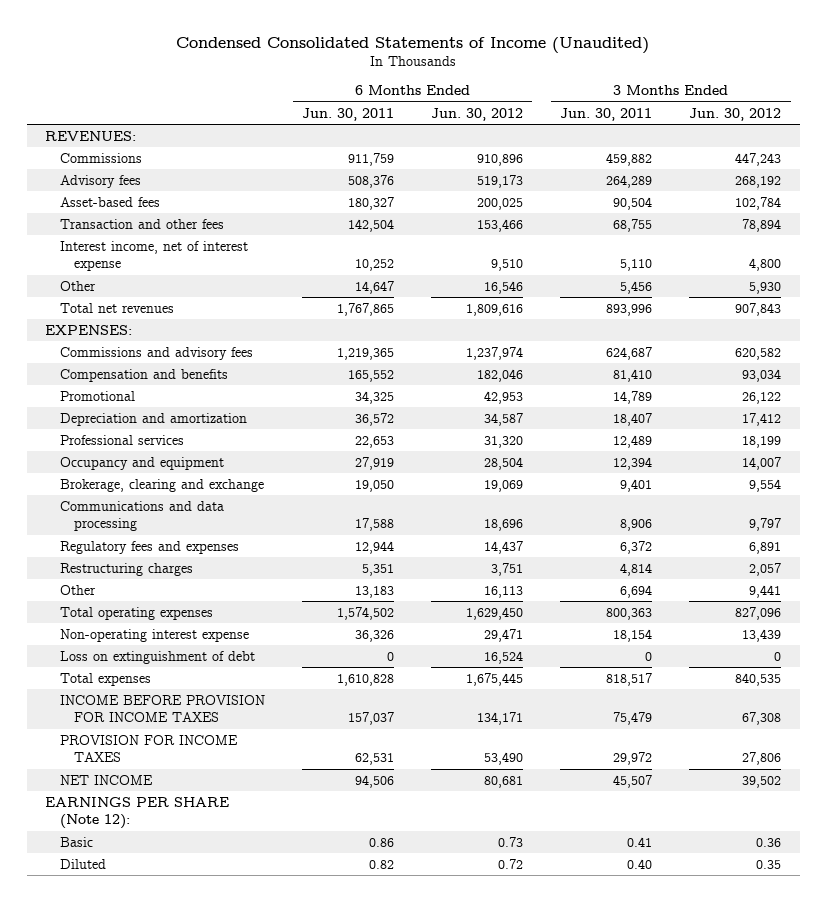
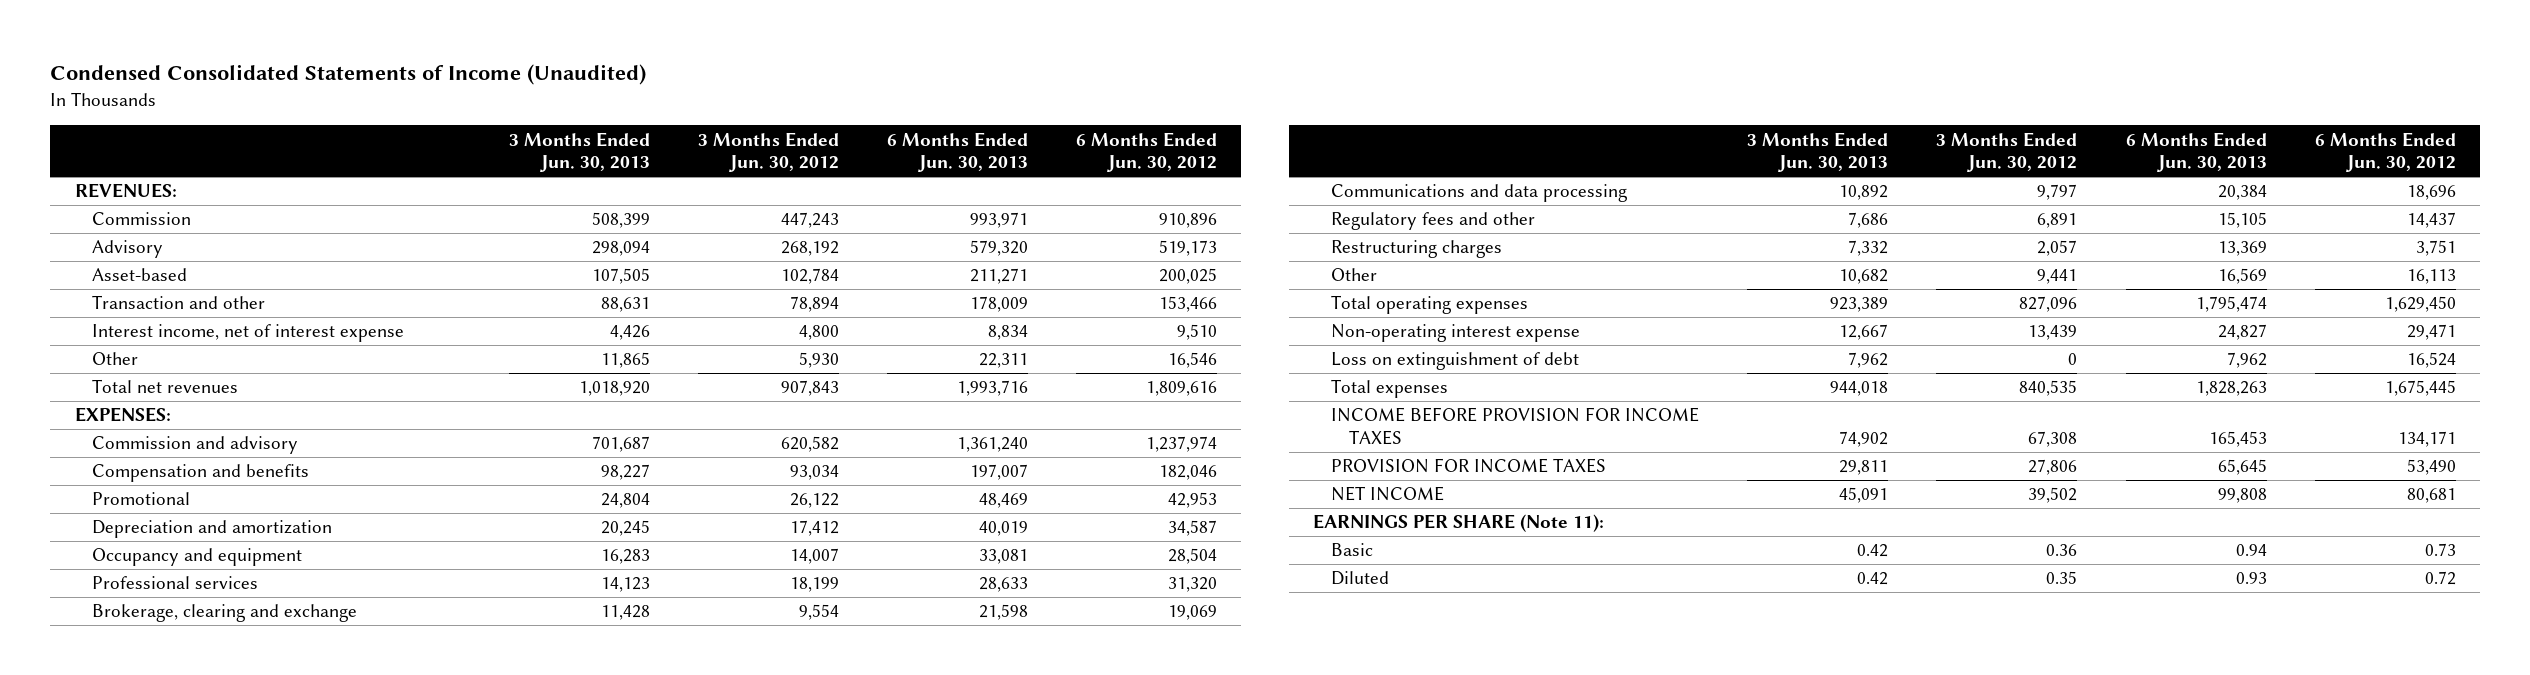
- | 6 Months Ended Jun. 30, 2011 | 6 Months Ended Jun. 30, 2012 | 3 Months Ended Jun. 30, 2011 | 3 Months Ended Jun. 30, 2012
+ | 3 Months Ended Jun. 30, 2013 | 3 Months Ended Jun. 30, 2012 | 6 Months Ended Jun. 30, 2013 | 6 Months Ended Jun. 30, 2012
- Commissions | 911,759 | 910,896 | 459,882 | 447,243
- Advisory fees | 508,376 | 519,173 | 264,289 | 268,192
- Asset-based fees | 180,327 | 200,025 | 90,504 | 102,784
- Transaction and other fees | 142,504 | 153,466 | 68,755 | 78,894
+ Commission | 508,399 | 447,243 | 993,971 | 910,896
+ Advisory | 298,094 | 268,192 | 579,320 | 519,173
+ Asset-based | 107,505 | 102,784 | 211,271 | 200,025
+ Transaction and other | 88,631 | 78,894 | 178,009 | 153,466
- Commissions and advisory fees | 1,219,365 | 1,237,974 | 624,687 | 620,582
+ Commission and advisory | 701,687 | 620,582 | 1,361,240 | 1,237,974
moved down: Professional services | 14,123 | 18,199 | 28,633 | 31,320
- Regulatory fees and expenses | 12,944 | 14,437 | 6,372 | 6,891
+ Regulatory fees and other | 7,686 | 6,891 | 15,105 | 14,437
- EARNINGS PER SHARE (Note 12):
+ EARNINGS PER SHARE (Note 11):

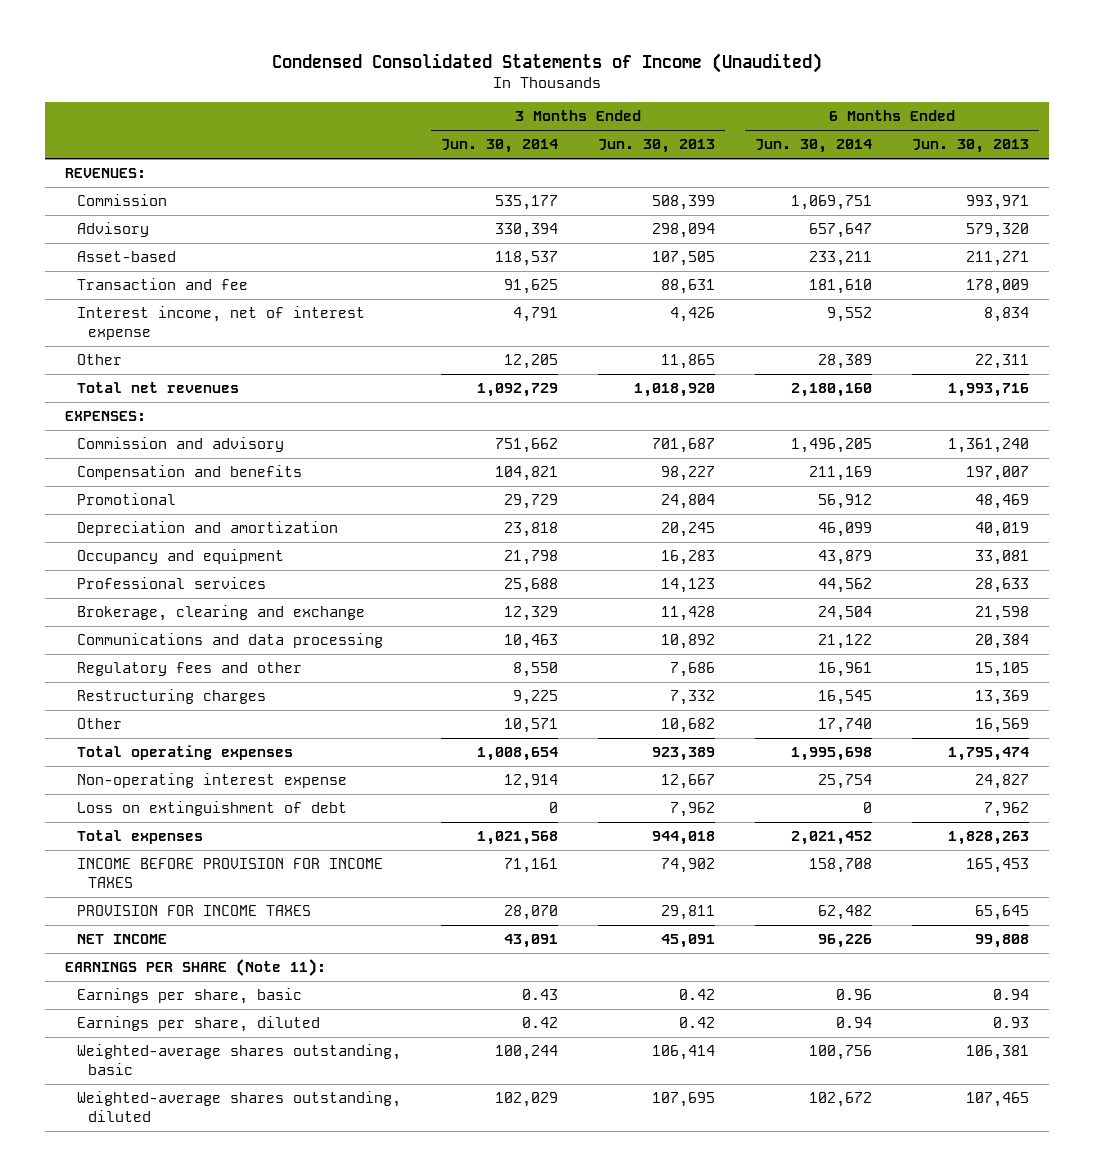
- | 3 Months Ended Jun. 30, 2013 | 3 Months Ended Jun. 30, 2012 | 6 Months Ended Jun. 30, 2013 | 6 Months Ended Jun. 30, 2012
+ | 3 Months Ended Jun. 30, 2014 | 3 Months Ended Jun. 30, 2013 | 6 Months Ended Jun. 30, 2014 | 6 Months Ended Jun. 30, 2013
- Transaction and other | 88,631 | 78,894 | 178,009 | 153,466
+ Transaction and fee | 91,625 | 88,631 | 181,610 | 178,009
- Basic | 0.42 | 0.36 | 0.94 | 0.73
- Diluted | 0.42 | 0.35 | 0.93 | 0.72
+ Earnings per share, basic | 0.43 | 0.42 | 0.96 | 0.94
+ Earnings per share, diluted | 0.42 | 0.42 | 0.94 | 0.93
+ Weighted-average shares outstanding, basic | 100,244 | 106,414 | 100,756 | 106,381
+ Weighted-average shares outstanding, diluted | 102,029 | 107,695 | 102,672 | 107,465

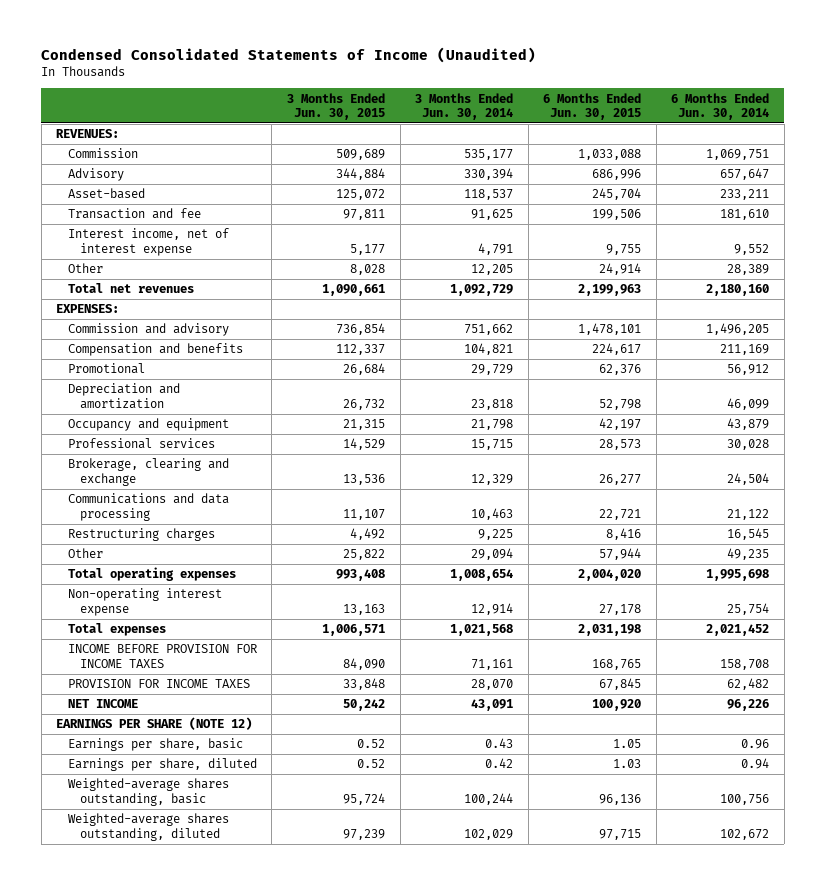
- | 3 Months Ended Jun. 30, 2014 | 3 Months Ended Jun. 30, 2013 | 6 Months Ended Jun. 30, 2014 | 6 Months Ended Jun. 30, 2013
+ | 3 Months Ended Jun. 30, 2015 | 3 Months Ended Jun. 30, 2014 | 6 Months Ended Jun. 30, 2015 | 6 Months Ended Jun. 30, 2014
- Professional services | 25,688 | 14,123 | 44,562 | 28,633
+ Professional services | 14,529 | 15,715 | 28,573 | 30,028
- Regulatory fees and other | 8,550 | 7,686 | 16,961 | 15,105
- Other | 10,571 | 10,682 | 17,740 | 16,569
+ Other | 25,822 | 29,094 | 57,944 | 49,235
- Loss on extinguishment of debt | 0 | 7,962 | 0 | 7,962
- EARNINGS PER SHARE (Note 11):
+ EARNINGS PER SHARE (NOTE 12)

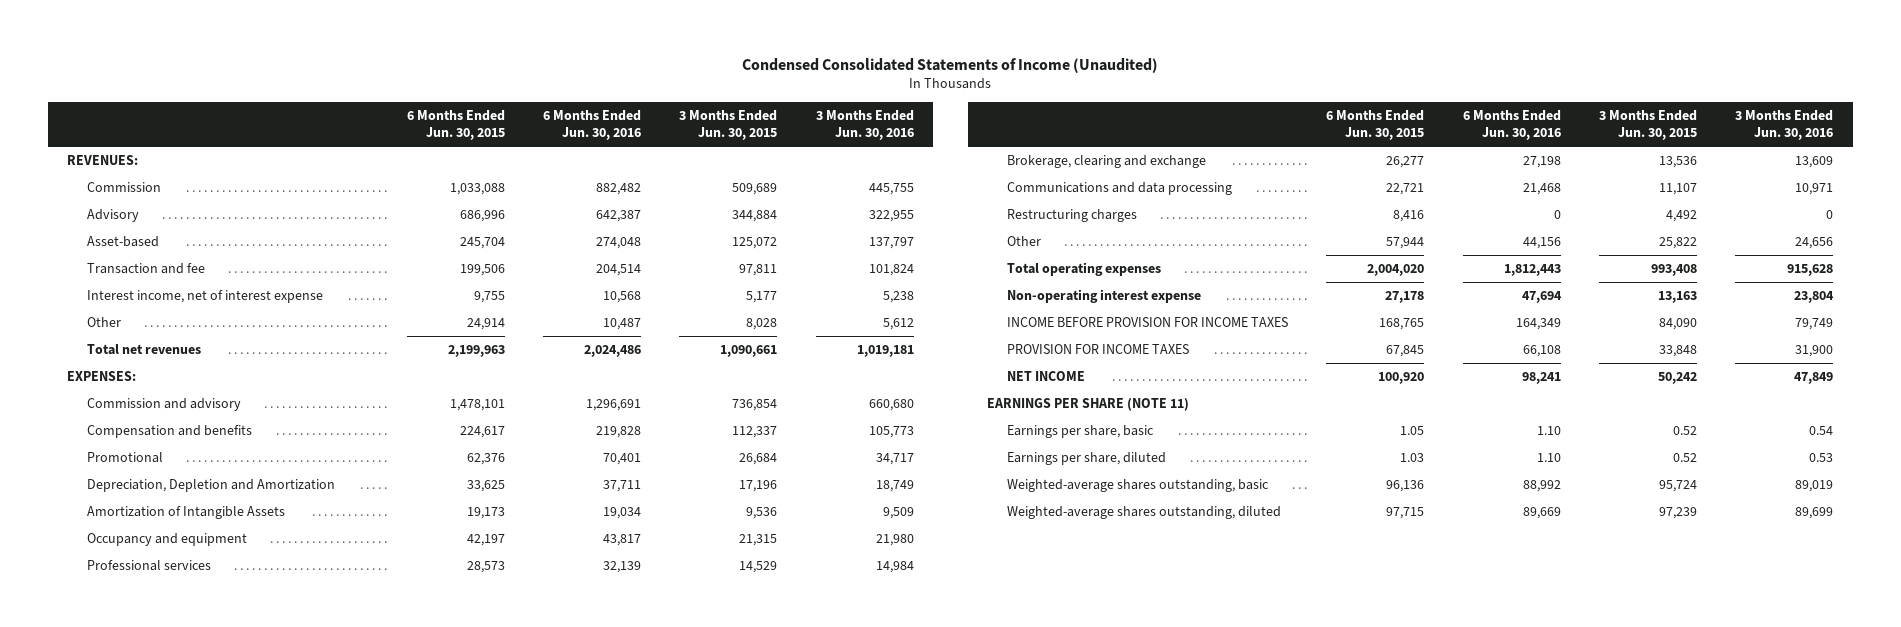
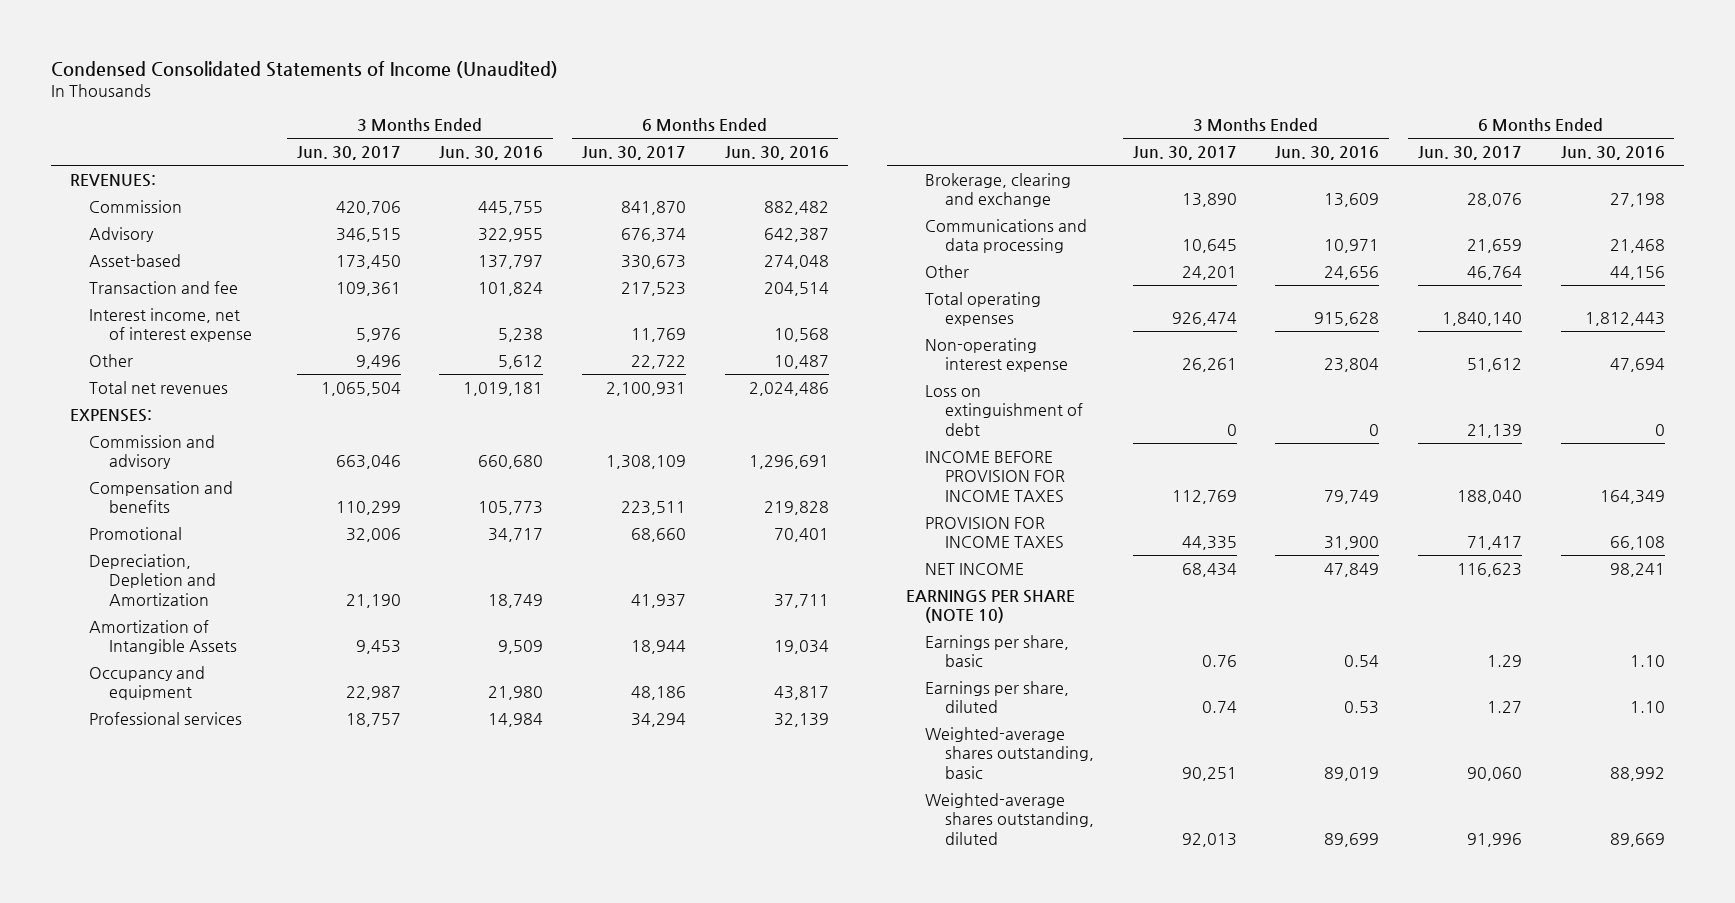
- | 6 Months Ended Jun. 30, 2015 | 6 Months Ended Jun. 30, 2016 | 3 Months Ended Jun. 30, 2015 | 3 Months Ended Jun. 30, 2016
+ | 3 Months Ended Jun. 30, 2017 | 3 Months Ended Jun. 30, 2016 | 6 Months Ended Jun. 30, 2017 | 6 Months Ended Jun. 30, 2016
- Restructuring charges | 8,416 | 0 | 4,492 | 0
+ Loss on extinguishment of debt | 0 | 0 | 21,139 | 0
- EARNINGS PER SHARE (NOTE 11)
+ EARNINGS PER SHARE (NOTE 10)

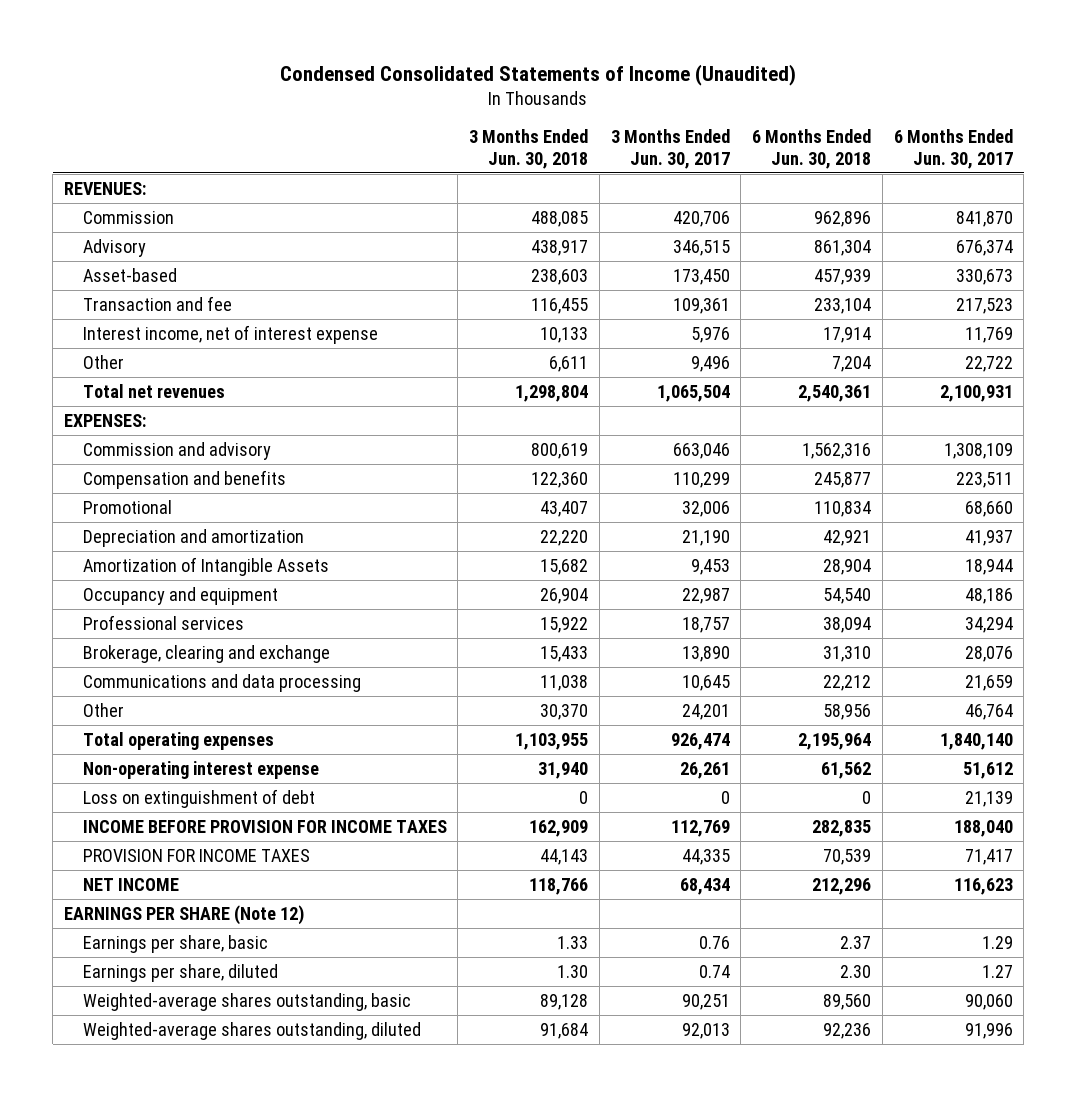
- | 3 Months Ended Jun. 30, 2017 | 3 Months Ended Jun. 30, 2016 | 6 Months Ended Jun. 30, 2017 | 6 Months Ended Jun. 30, 2016
+ | 3 Months Ended Jun. 30, 2018 | 3 Months Ended Jun. 30, 2017 | 6 Months Ended Jun. 30, 2018 | 6 Months Ended Jun. 30, 2017
- Depreciation, Depletion and Amortization | 21,190 | 18,749 | 41,937 | 37,711
+ Depreciation and amortization | 22,220 | 21,190 | 42,921 | 41,937
- EARNINGS PER SHARE (NOTE 10)
+ EARNINGS PER SHARE (Note 12)

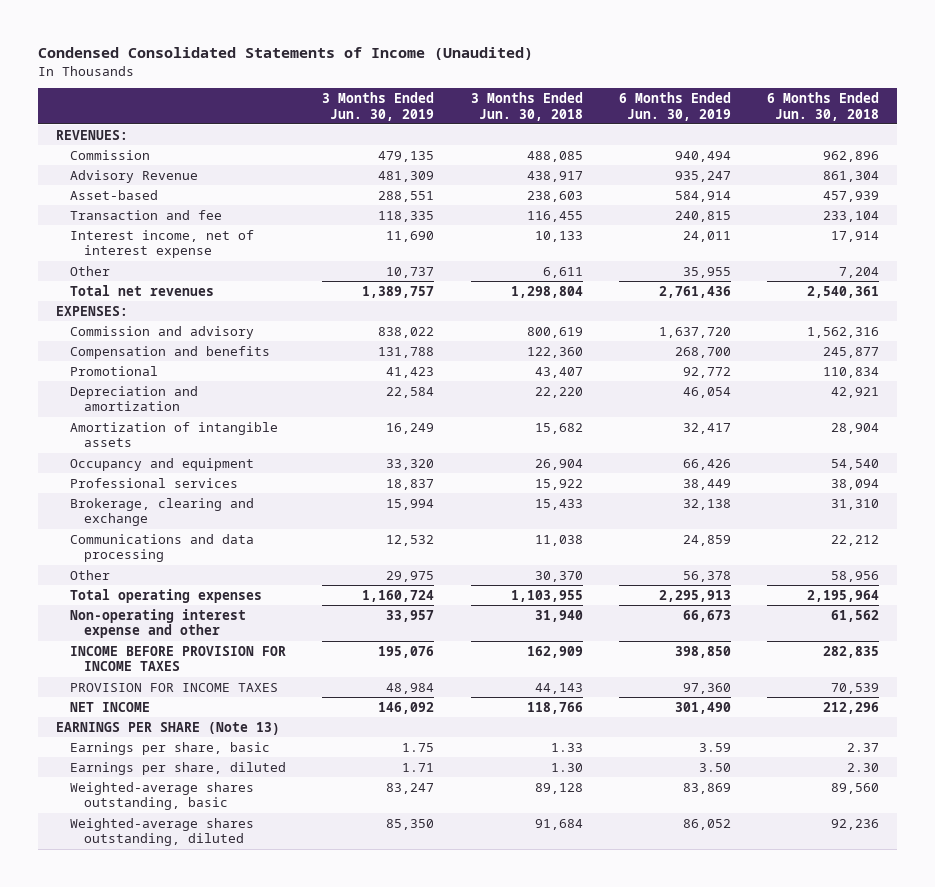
- | 3 Months Ended Jun. 30, 2018 | 3 Months Ended Jun. 30, 2017 | 6 Months Ended Jun. 30, 2018 | 6 Months Ended Jun. 30, 2017
+ | 3 Months Ended Jun. 30, 2019 | 3 Months Ended Jun. 30, 2018 | 6 Months Ended Jun. 30, 2019 | 6 Months Ended Jun. 30, 2018
- Advisory | 438,917 | 346,515 | 861,304 | 676,374
+ Advisory Revenue | 481,309 | 438,917 | 935,247 | 861,304
- Amortization of Intangible Assets | 15,682 | 9,453 | 28,904 | 18,944
+ Amortization of intangible assets | 16,249 | 15,682 | 32,417 | 28,904
- Non-operating interest expense | 31,940 | 26,261 | 61,562 | 51,612
- Loss on extinguishment of debt | 0 | 0 | 0 | 21,139
+ Non-operating interest expense and other | 33,957 | 31,940 | 66,673 | 61,562
- EARNINGS PER SHARE (Note 12)
+ EARNINGS PER SHARE (Note 13)

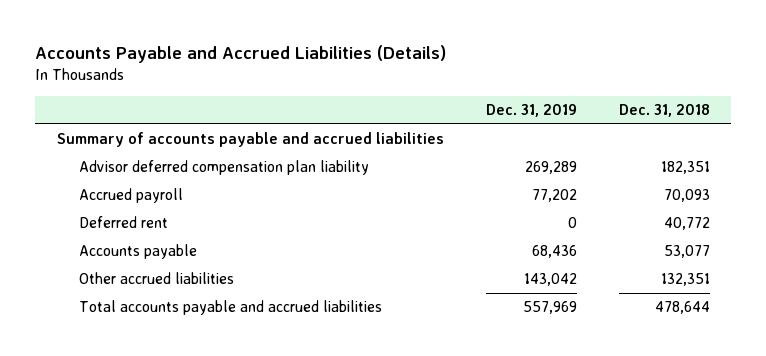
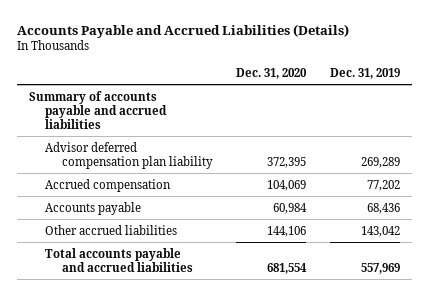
- | Dec. 31, 2019 | Dec. 31, 2018
+ | Dec. 31, 2020 | Dec. 31, 2019
- Accrued payroll | 77,202 | 70,093
- Deferred rent | 0 | 40,772
+ Accrued compensation | 104,069 | 77,202

